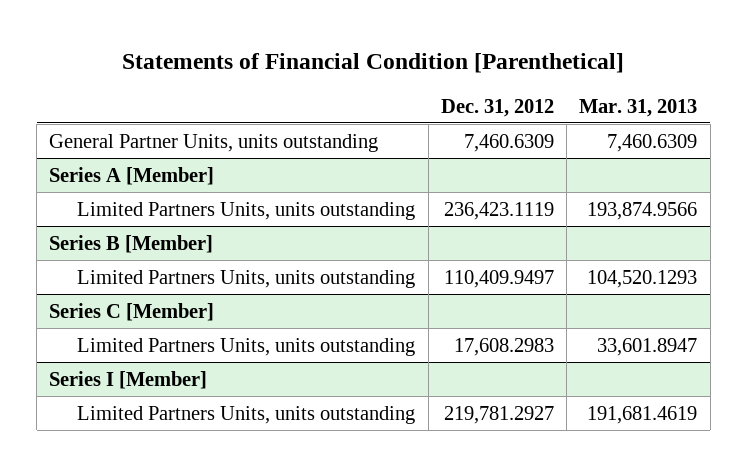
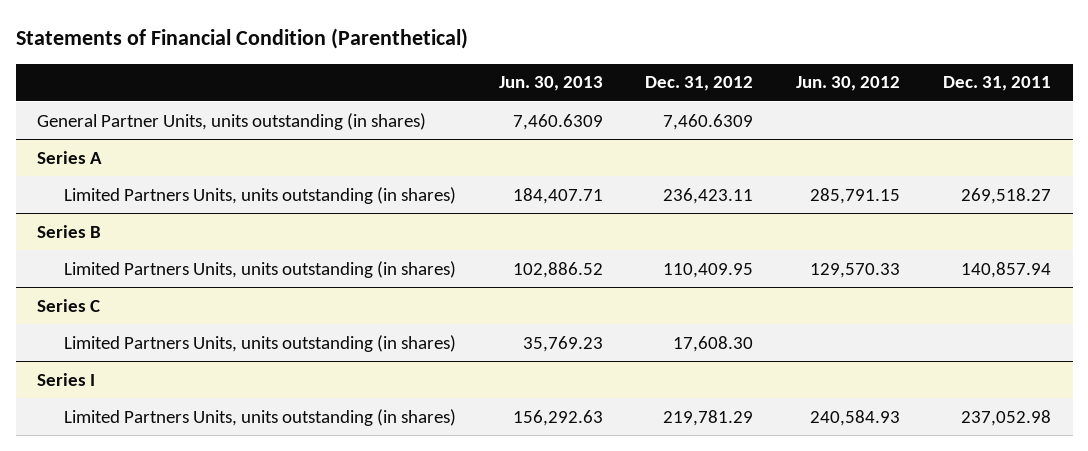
- Statements of Financial Condition [Parenthetical]
+ Statements of Financial Condition (Parenthetical)
- | Dec. 31, 2012 | Mar. 31, 2013
+ | Jun. 30, 2013 | Dec. 31, 2012 | Jun. 30, 2012 | Dec. 31, 2011
- General Partner Units, units outstanding | 7,460.6309 | 7,460.6309
- Series A [Member]
- Limited Partners Units, units outstanding | 236,423.1119 | 193,874.9566
- Series B [Member]
- Limited Partners Units, units outstanding | 110,409.9497 | 104,520.1293
- Series C [Member]
- Limited Partners Units, units outstanding | 17,608.2983 | 33,601.8947
- Series I [Member]
- Limited Partners Units, units outstanding | 219,781.2927 | 191,681.4619
+ General Partner Units, units outstanding (in shares) | 7,460.6309 | 7,460.6309 | |
+ Series A
+ Limited Partners Units, units outstanding (in shares) | 184,407.71 | 236,423.11 | 285,791.15 | 269,518.27
+ Series B
+ Limited Partners Units, units outstanding (in shares) | 102,886.52 | 110,409.95 | 129,570.33 | 140,857.94
+ Series C
+ Limited Partners Units, units outstanding (in shares) | 35,769.23 | 17,608.30 | |
+ Series I
+ Limited Partners Units, units outstanding (in shares) | 156,292.63 | 219,781.29 | 240,584.93 | 237,052.98

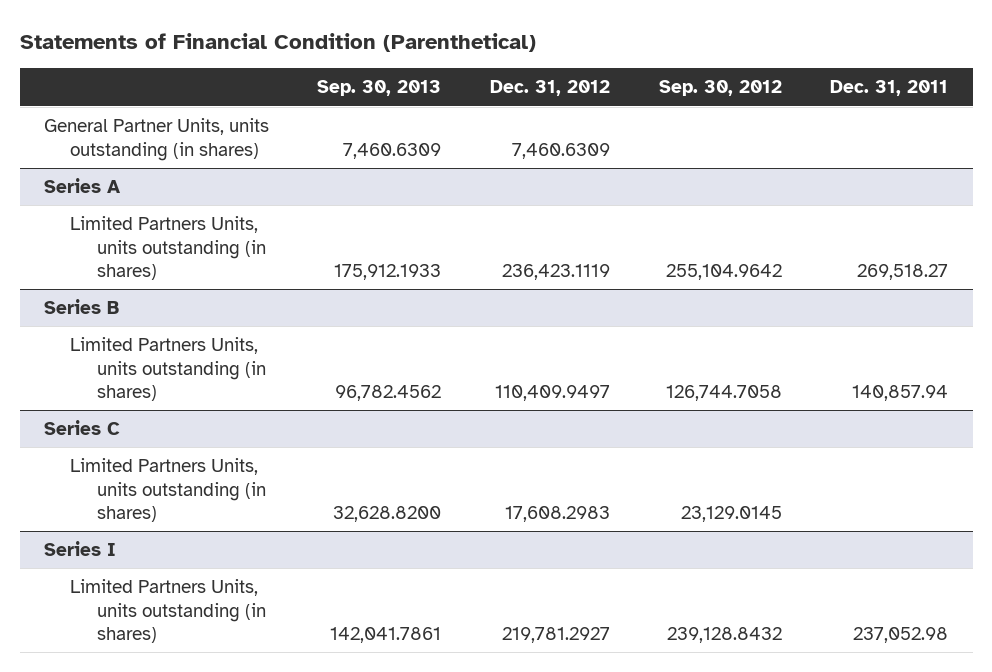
- | Jun. 30, 2013 | Dec. 31, 2012 | Jun. 30, 2012 | Dec. 31, 2011
+ | Sep. 30, 2013 | Dec. 31, 2012 | Sep. 30, 2012 | Dec. 31, 2011
@ Series A
- Limited Partners Units, units outstanding (in shares) | 184,407.71 | 236,423.11 | 285,791.15 | 269,518.27
+ Limited Partners Units, units outstanding (in shares) | 175,912.1933 | 236,423.1119 | 255,104.9642 | 269,518.27
@ Series B
- Limited Partners Units, units outstanding (in shares) | 102,886.52 | 110,409.95 | 129,570.33 | 140,857.94
+ Limited Partners Units, units outstanding (in shares) | 96,782.4562 | 110,409.9497 | 126,744.7058 | 140,857.94
@ Series C
- Limited Partners Units, units outstanding (in shares) | 35,769.23 | 17,608.30 | |
+ Limited Partners Units, units outstanding (in shares) | 32,628.8200 | 17,608.2983 | 23,129.0145 |
@ Series I
- Limited Partners Units, units outstanding (in shares) | 156,292.63 | 219,781.29 | 240,584.93 | 237,052.98
+ Limited Partners Units, units outstanding (in shares) | 142,041.7861 | 219,781.2927 | 239,128.8432 | 237,052.98

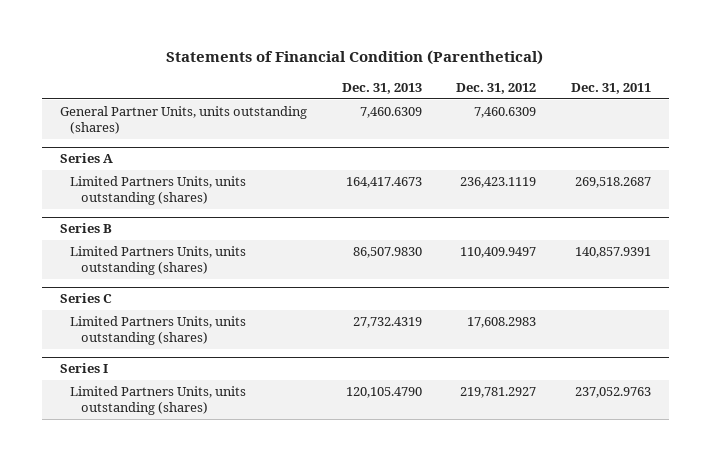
- | Sep. 30, 2013 | Dec. 31, 2012 | Sep. 30, 2012 | Dec. 31, 2011
+ | Dec. 31, 2013 | Dec. 31, 2012 | Dec. 31, 2011
- General Partner Units, units outstanding (in shares) | 7,460.6309 | 7,460.6309 | |
+ General Partner Units, units outstanding (shares) | 7,460.6309 | 7,460.6309 |
@ Series A
- Limited Partners Units, units outstanding (in shares) | 175,912.1933 | 236,423.1119 | 255,104.9642 | 269,518.27
+ Limited Partners Units, units outstanding (shares) | 164,417.4673 | 236,423.1119 | 269,518.2687
@ Series B
- Limited Partners Units, units outstanding (in shares) | 96,782.4562 | 110,409.9497 | 126,744.7058 | 140,857.94
+ Limited Partners Units, units outstanding (shares) | 86,507.9830 | 110,409.9497 | 140,857.9391
@ Series C
- Limited Partners Units, units outstanding (in shares) | 32,628.8200 | 17,608.2983 | 23,129.0145 |
+ Limited Partners Units, units outstanding (shares) | 27,732.4319 | 17,608.2983 |
@ Series I
- Limited Partners Units, units outstanding (in shares) | 142,041.7861 | 219,781.2927 | 239,128.8432 | 237,052.98
+ Limited Partners Units, units outstanding (shares) | 120,105.4790 | 219,781.2927 | 237,052.9763

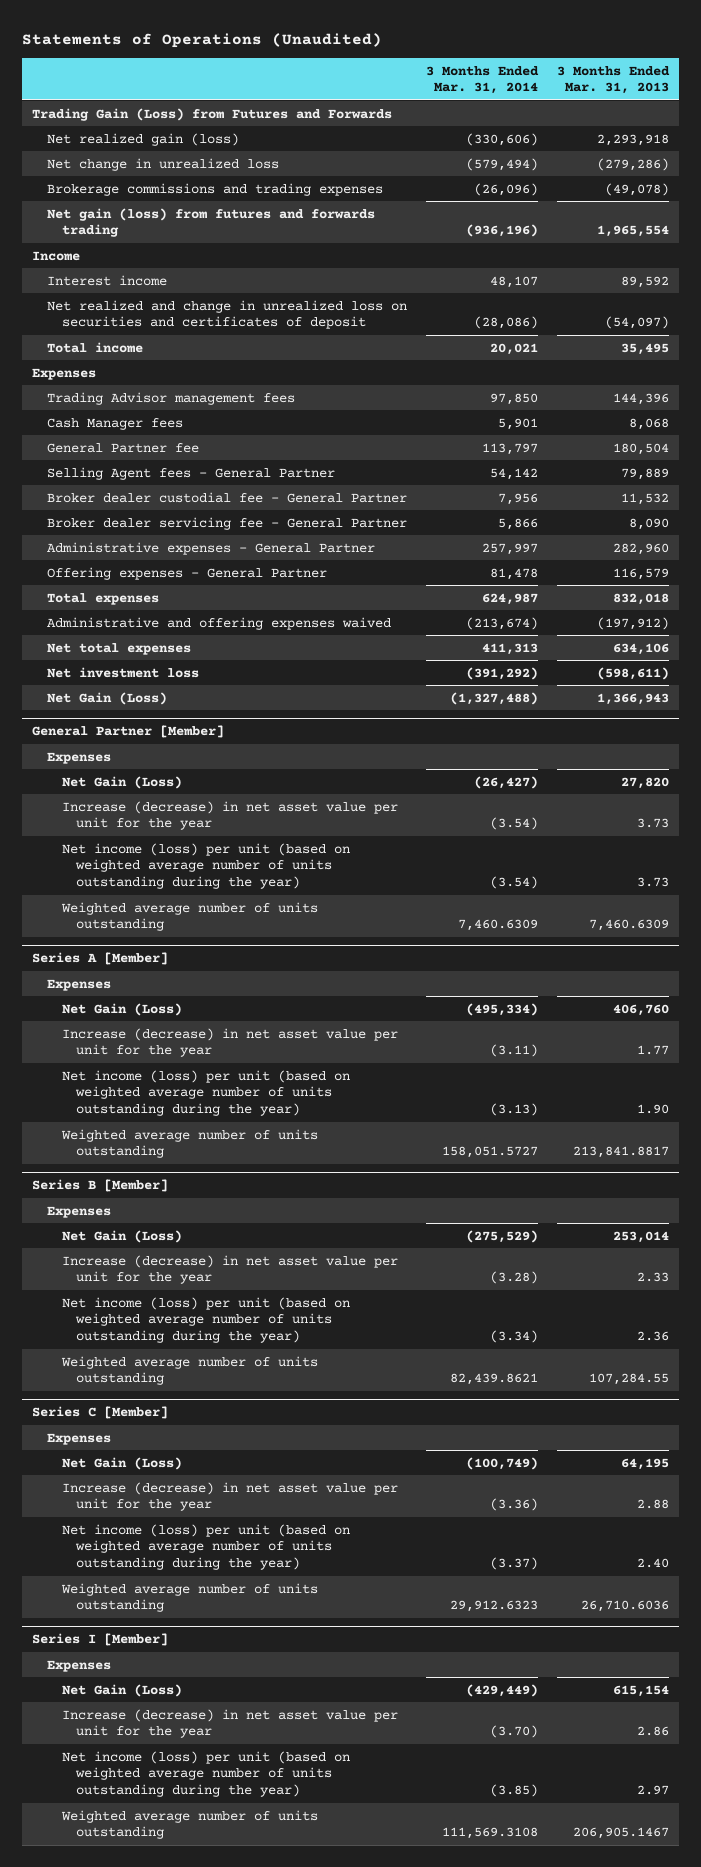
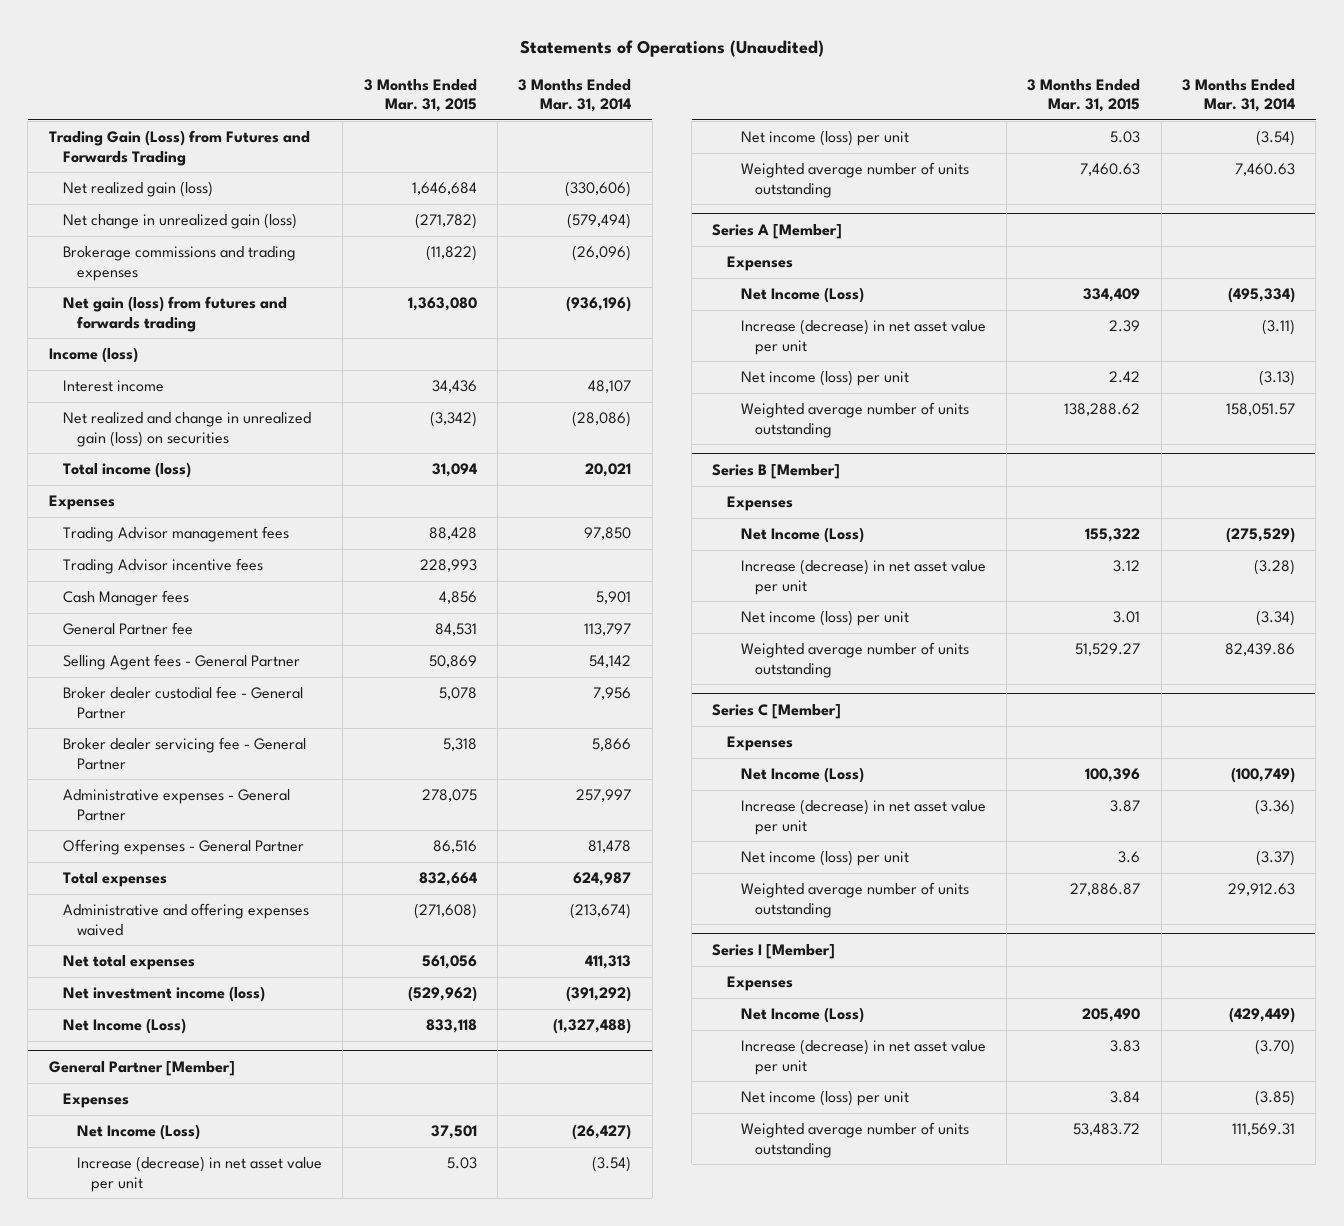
- | 3 Months Ended Mar. 31, 2014 | 3 Months Ended Mar. 31, 2013
+ | 3 Months Ended Mar. 31, 2015 | 3 Months Ended Mar. 31, 2014
- Trading Gain (Loss) from Futures and Forwards
+ Trading Gain (Loss) from Futures and Forwards Trading
- Net change in unrealized loss | (579,494) | (279,286)
+ Net change in unrealized gain (loss) | (271,782) | (579,494)
- Income
+ Income (loss)
- Net realized and change in unrealized loss on securities and certificates of deposit | (28,086) | (54,097)
- Total income | 20,021 | 35,495
+ Net realized and change in unrealized gain (loss) on securities | (3,342) | (28,086)
+ Total income (loss) | 31,094 | 20,021
+ Trading Advisor incentive fees | 228,993 |
- Net investment loss | (391,292) | (598,611)
- Net Gain (Loss) | (1,327,488) | 1,366,943
+ Net investment income (loss) | (529,962) | (391,292)
+ Net Income (Loss) | 833,118 | (1,327,488)
@ General Partner [Member]
- Net Gain (Loss) | (26,427) | 27,820
- Increase (decrease) in net asset value per unit for the year | (3.54) | 3.73
- Net income (loss) per unit (based on weighted average number of units outstanding during the year) | (3.54) | 3.73
- Weighted average number of units outstanding | 7,460.6309 | 7,460.6309
+ Net Income (Loss) | 37,501 | (26,427)
+ Increase (decrease) in net asset value per unit | 5.03 | (3.54)
+ Net income (loss) per unit | 5.03 | (3.54)
+ Weighted average number of units outstanding | 7,460.63 | 7,460.63
@ Series A [Member]
- Net Gain (Loss) | (495,334) | 406,760
- Increase (decrease) in net asset value per unit for the year | (3.11) | 1.77
- Net income (loss) per unit (based on weighted average number of units outstanding during the year) | (3.13) | 1.90
- Weighted average number of units outstanding | 158,051.5727 | 213,841.8817
+ Net Income (Loss) | 334,409 | (495,334)
+ Increase (decrease) in net asset value per unit | 2.39 | (3.11)
+ Net income (loss) per unit | 2.42 | (3.13)
+ Weighted average number of units outstanding | 138,288.62 | 158,051.57
@ Series B [Member]
- Net Gain (Loss) | (275,529) | 253,014
- Increase (decrease) in net asset value per unit for the year | (3.28) | 2.33
- Net income (loss) per unit (based on weighted average number of units outstanding during the year) | (3.34) | 2.36
- Weighted average number of units outstanding | 82,439.8621 | 107,284.55
+ Net Income (Loss) | 155,322 | (275,529)
+ Increase (decrease) in net asset value per unit | 3.12 | (3.28)
+ Net income (loss) per unit | 3.01 | (3.34)
+ Weighted average number of units outstanding | 51,529.27 | 82,439.86
@ Series C [Member]
- Net Gain (Loss) | (100,749) | 64,195
- Increase (decrease) in net asset value per unit for the year | (3.36) | 2.88
- Net income (loss) per unit (based on weighted average number of units outstanding during the year) | (3.37) | 2.40
- Weighted average number of units outstanding | 29,912.6323 | 26,710.6036
+ Net Income (Loss) | 100,396 | (100,749)
+ Increase (decrease) in net asset value per unit | 3.87 | (3.36)
+ Net income (loss) per unit | 3.6 | (3.37)
+ Weighted average number of units outstanding | 27,886.87 | 29,912.63
@ Series I [Member]
- Net Gain (Loss) | (429,449) | 615,154
- Increase (decrease) in net asset value per unit for the year | (3.70) | 2.86
- Net income (loss) per unit (based on weighted average number of units outstanding during the year) | (3.85) | 2.97
- Weighted average number of units outstanding | 111,569.3108 | 206,905.1467
+ Net Income (Loss) | 205,490 | (429,449)
+ Increase (decrease) in net asset value per unit | 3.83 | (3.70)
+ Net income (loss) per unit | 3.84 | (3.85)
+ Weighted average number of units outstanding | 53,483.72 | 111,569.31

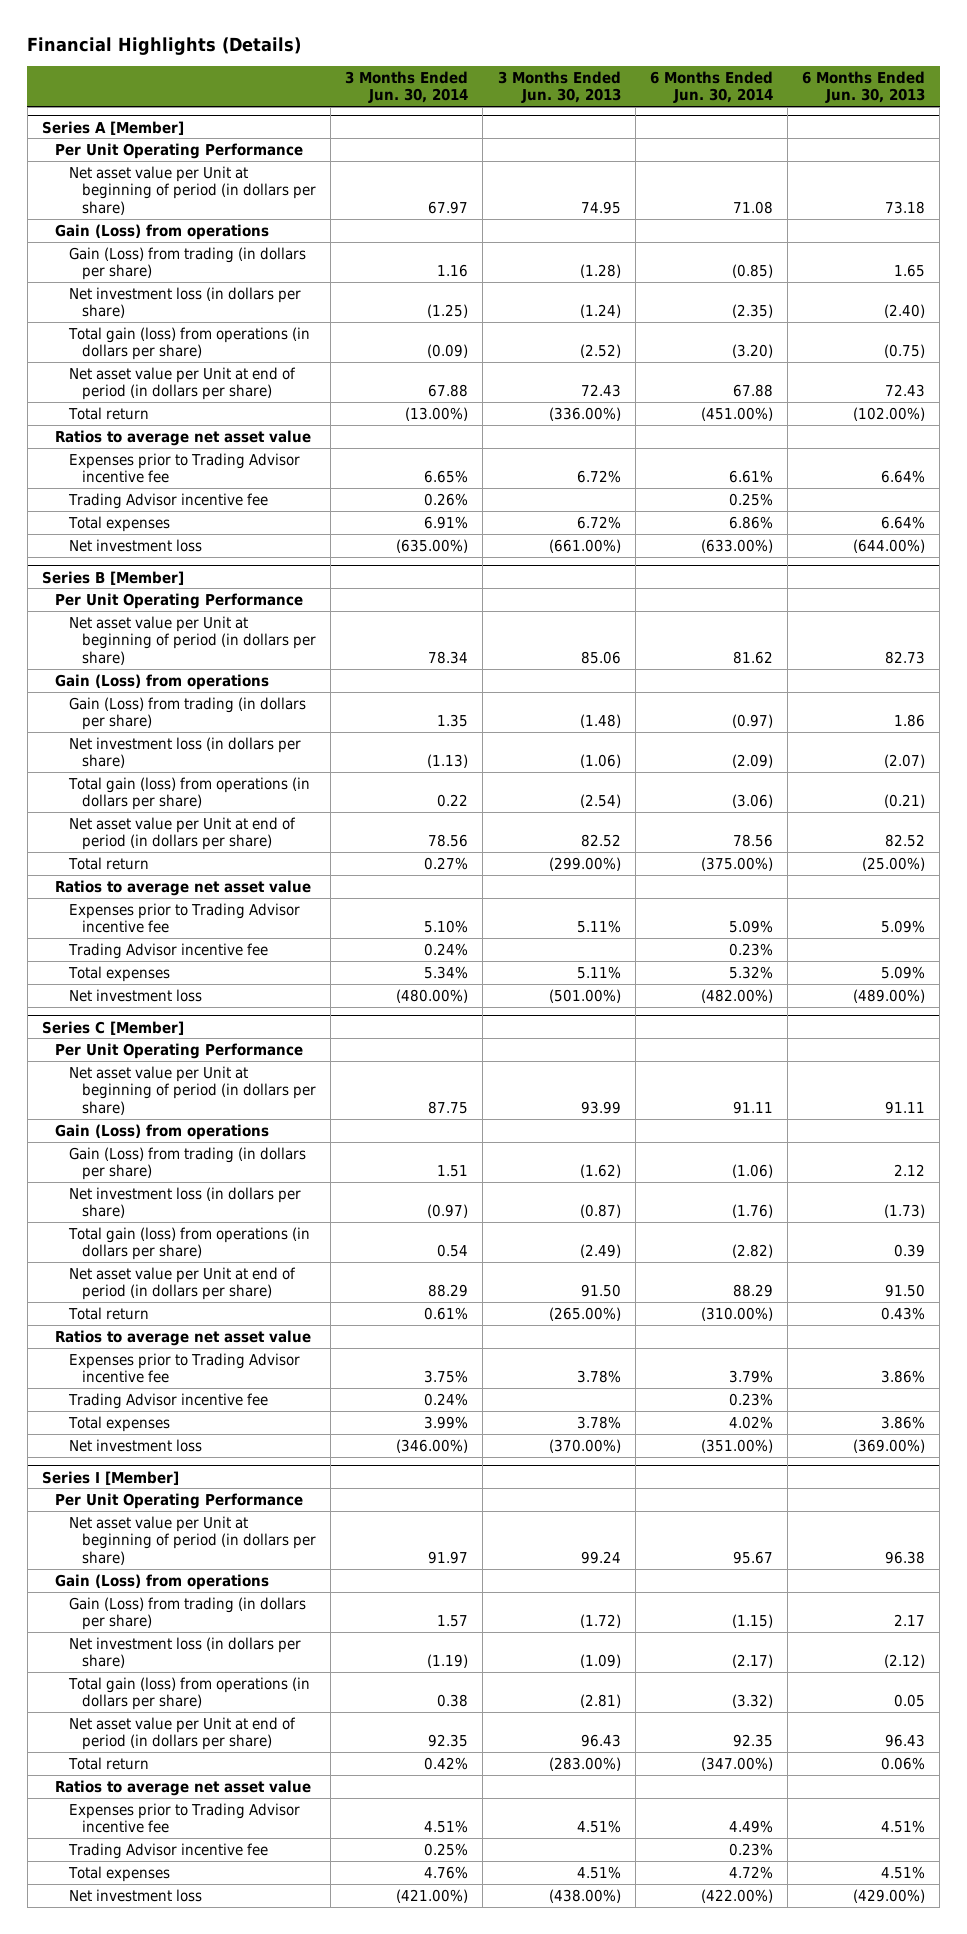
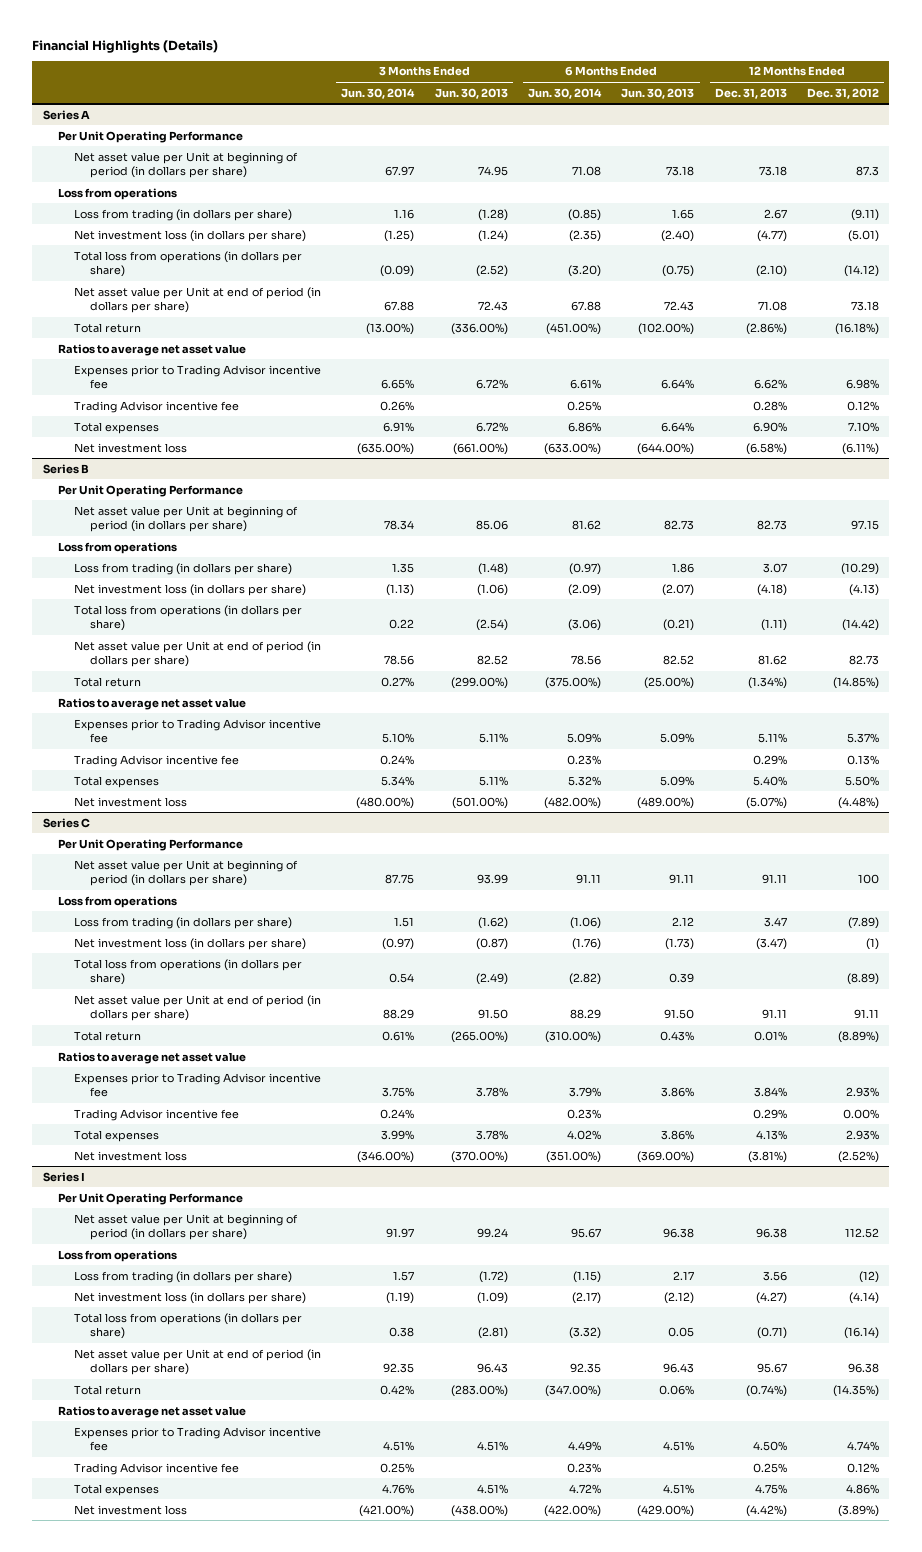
- | 3 Months Ended Jun. 30, 2014 | 3 Months Ended Jun. 30, 2013 | 6 Months Ended Jun. 30, 2014 | 6 Months Ended Jun. 30, 2013
+ | 3 Months Ended Jun. 30, 2014 | 3 Months Ended Jun. 30, 2013 | 6 Months Ended Jun. 30, 2014 | 6 Months Ended Jun. 30, 2013 | 12 Months Ended Dec. 31, 2013 | 12 Months Ended Dec. 31, 2012
- Series A [Member]
+ Series A
- Gain (Loss) from operations
- Gain (Loss) from trading (in dollars per share) | 1.16 | (1.28) | (0.85) | 1.65
+ Loss from operations
+ Loss from trading (in dollars per share) | 1.16 | (1.28) | (0.85) | 1.65 | 2.67 | (9.11)
- Total gain (loss) from operations (in dollars per share) | (0.09) | (2.52) | (3.20) | (0.75)
+ Total loss from operations (in dollars per share) | (0.09) | (2.52) | (3.20) | (0.75) | (2.10) | (14.12)
- Series B [Member]
+ Series B
- Gain (Loss) from operations
- Gain (Loss) from trading (in dollars per share) | 1.35 | (1.48) | (0.97) | 1.86
+ Loss from operations
+ Loss from trading (in dollars per share) | 1.35 | (1.48) | (0.97) | 1.86 | 3.07 | (10.29)
- Total gain (loss) from operations (in dollars per share) | 0.22 | (2.54) | (3.06) | (0.21)
+ Total loss from operations (in dollars per share) | 0.22 | (2.54) | (3.06) | (0.21) | (1.11) | (14.42)
- Series C [Member]
+ Series C
- Gain (Loss) from operations
- Gain (Loss) from trading (in dollars per share) | 1.51 | (1.62) | (1.06) | 2.12
+ Loss from operations
+ Loss from trading (in dollars per share) | 1.51 | (1.62) | (1.06) | 2.12 | 3.47 | (7.89)
- Total gain (loss) from operations (in dollars per share) | 0.54 | (2.49) | (2.82) | 0.39
+ Total loss from operations (in dollars per share) | 0.54 | (2.49) | (2.82) | 0.39 | | (8.89)
- Series I [Member]
+ Series I
- Gain (Loss) from operations
- Gain (Loss) from trading (in dollars per share) | 1.57 | (1.72) | (1.15) | 2.17
+ Loss from operations
+ Loss from trading (in dollars per share) | 1.57 | (1.72) | (1.15) | 2.17 | 3.56 | (12)
- Total gain (loss) from operations (in dollars per share) | 0.38 | (2.81) | (3.32) | 0.05
+ Total loss from operations (in dollars per share) | 0.38 | (2.81) | (3.32) | 0.05 | (0.71) | (16.14)

